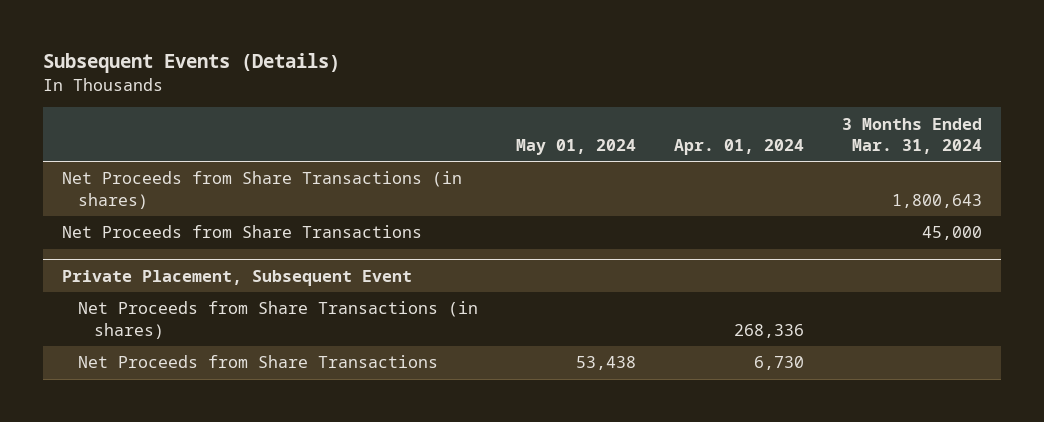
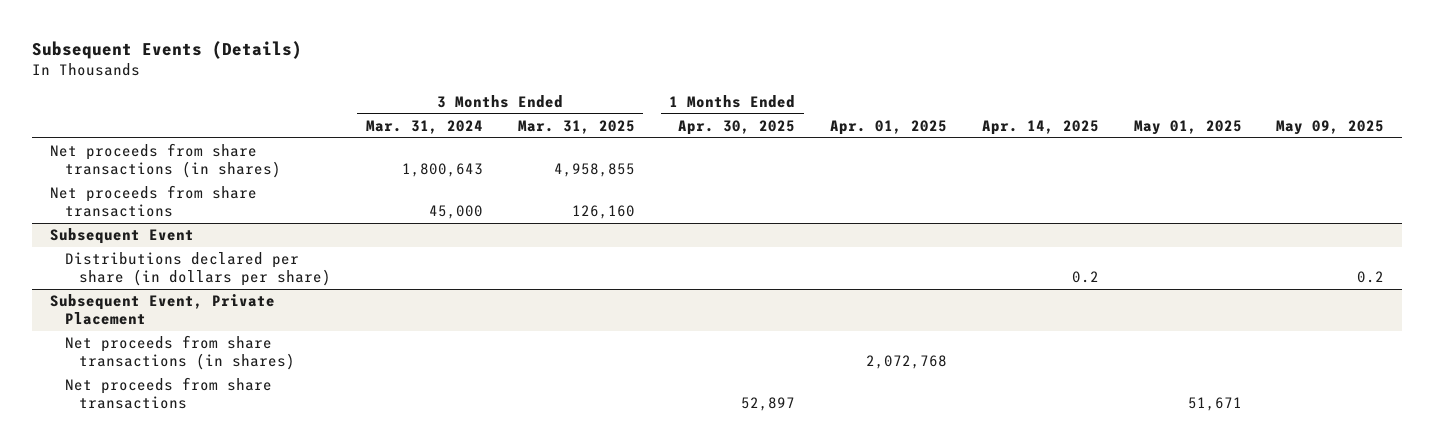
- | May 01, 2024 | Apr. 01, 2024 | 3 Months Ended Mar. 31, 2024
+ | 3 Months Ended Mar. 31, 2024 | 3 Months Ended Mar. 31, 2025 | 1 Months Ended Apr. 30, 2025 | Apr. 01, 2025 | Apr. 14, 2025 | May 01, 2025 | May 09, 2025
- Net Proceeds from Share Transactions (in shares) | | | 1,800,643
- Net Proceeds from Share Transactions | | | 45,000
- Private Placement, Subsequent Event
- Net Proceeds from Share Transactions (in shares) | | 268,336 |
- Net Proceeds from Share Transactions | 53,438 | 6,730 |
+ Net proceeds from share transactions (in shares) | 1,800,643 | 4,958,855 | | | | |
+ Net proceeds from share transactions | 45,000 | 126,160 | | | | |
+ Subsequent Event
+ Distributions declared per share (in dollars per share) | | | | | 0.2 | | 0.2
+ Subsequent Event, Private Placement
+ Net proceeds from share transactions (in shares) | | | | 2,072,768 | | |
+ Net proceeds from share transactions | | | 52,897 | | | 51,671 |

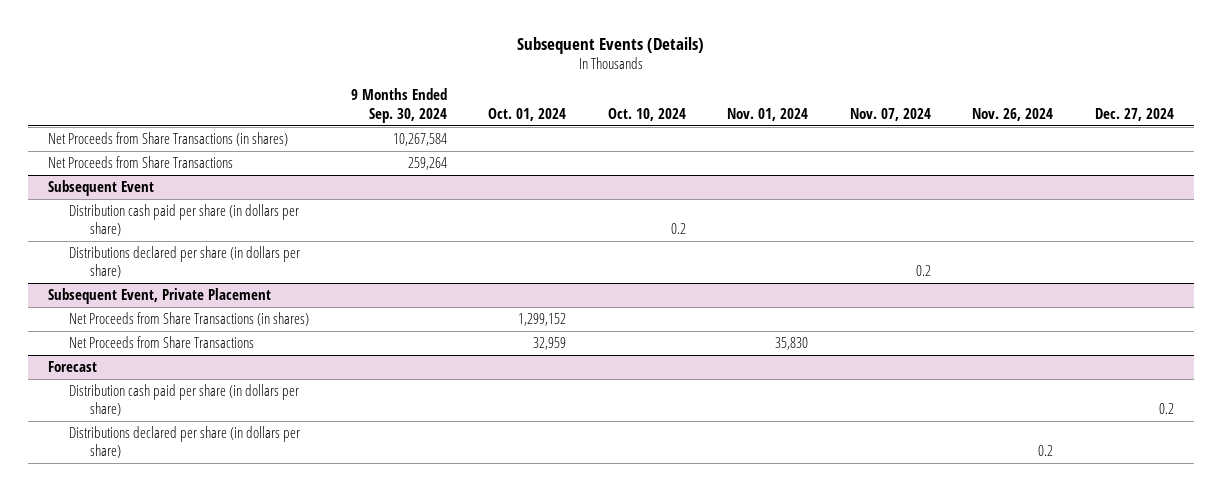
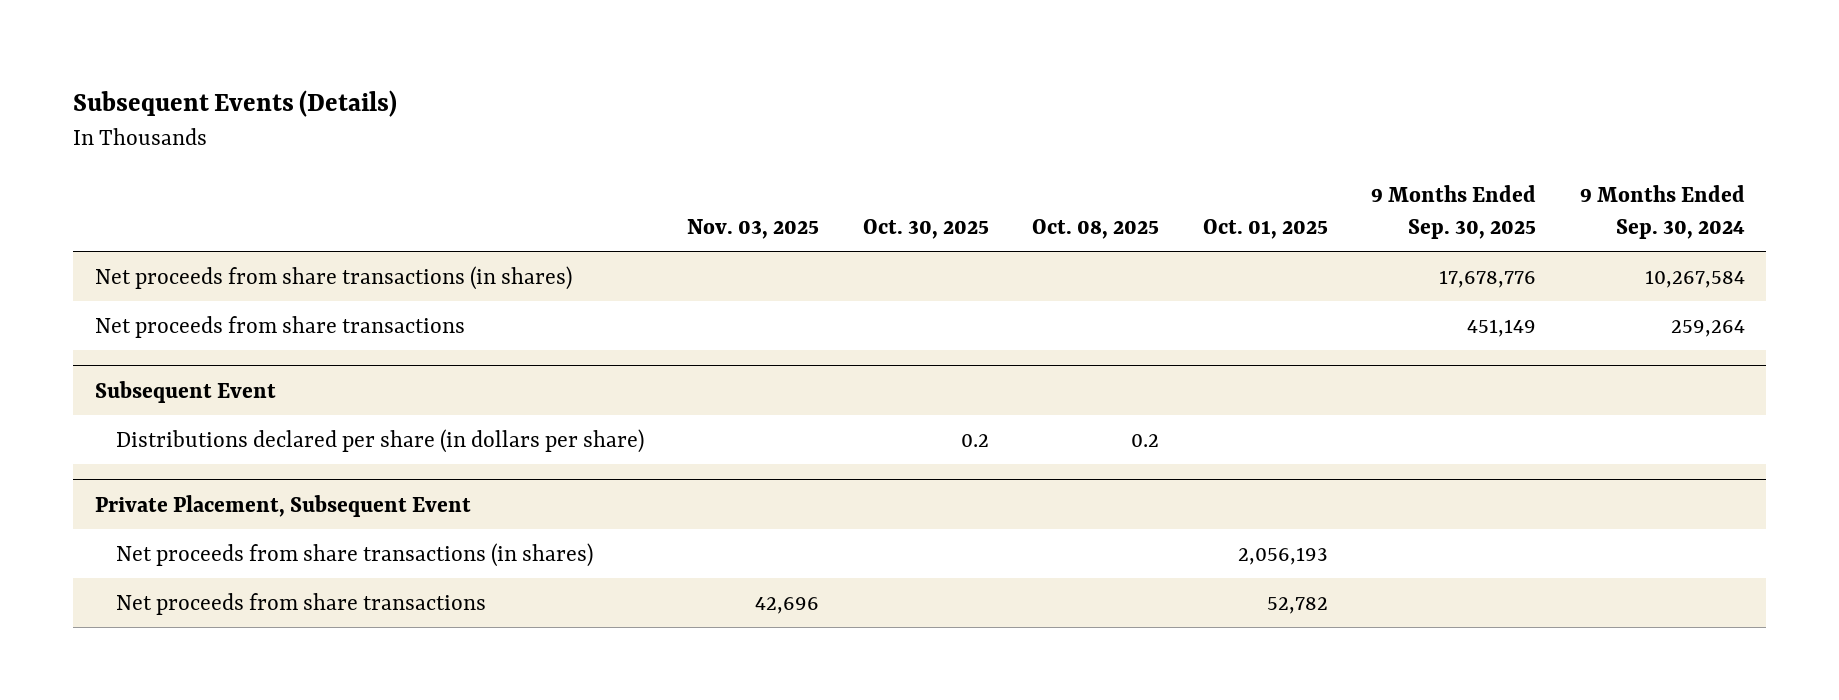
- | 9 Months Ended Sep. 30, 2024 | Oct. 01, 2024 | Oct. 10, 2024 | Nov. 01, 2024 | Nov. 07, 2024 | Nov. 26, 2024 | Dec. 27, 2024
+ | Nov. 03, 2025 | Oct. 30, 2025 | Oct. 08, 2025 | Oct. 01, 2025 | 9 Months Ended Sep. 30, 2025 | 9 Months Ended Sep. 30, 2024
- Net Proceeds from Share Transactions (in shares) | 10,267,584 | | | | | |
- Net Proceeds from Share Transactions | 259,264 | | | | | |
+ Net proceeds from share transactions (in shares) | | | | | 17,678,776 | 10,267,584
+ Net proceeds from share transactions | | | | | 451,149 | 259,264
@ Subsequent Event
- Distribution cash paid per share (in dollars per share) | | | 0.2 | | | |
- Subsequent Event, Private Placement
- Net Proceeds from Share Transactions (in shares) | | 1,299,152 | | | | |
- Net Proceeds from Share Transactions | | 32,959 | | 35,830 | | |
- Forecast
- Distribution cash paid per share (in dollars per share) | | | | | | | 0.2
- Distributions declared per share (in dollars per share) | | | | | | 0.2 |
+ Private Placement, Subsequent Event
+ Net proceeds from share transactions (in shares) | | | | 2,056,193 | |
+ Net proceeds from share transactions | 42,696 | | | 52,782 | |

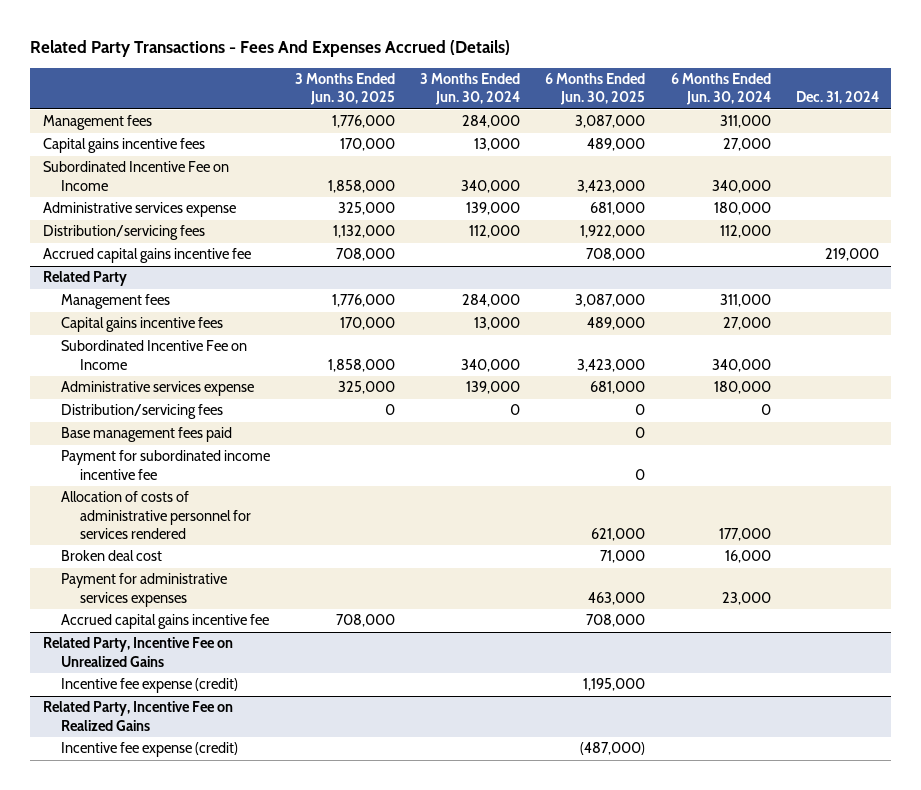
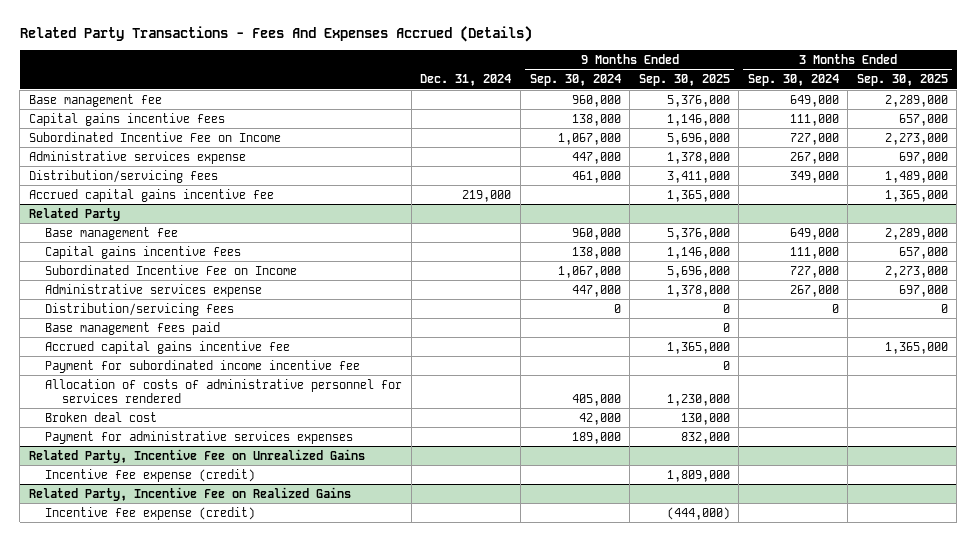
- | 3 Months Ended Jun. 30, 2025 | 3 Months Ended Jun. 30, 2024 | 6 Months Ended Jun. 30, 2025 | 6 Months Ended Jun. 30, 2024 | Dec. 31, 2024
+ | Dec. 31, 2024 | 9 Months Ended Sep. 30, 2024 | 9 Months Ended Sep. 30, 2025 | 3 Months Ended Sep. 30, 2024 | 3 Months Ended Sep. 30, 2025
- Management fees | 1,776,000 | 284,000 | 3,087,000 | 311,000 |
+ Base management fee | | 960,000 | 5,376,000 | 649,000 | 2,289,000
@ Related Party
- Management fees | 1,776,000 | 284,000 | 3,087,000 | 311,000 |
+ Base management fee | | 960,000 | 5,376,000 | 649,000 | 2,289,000
moved up: Accrued capital gains incentive fee | | | 1,365,000 | | 1,365,000

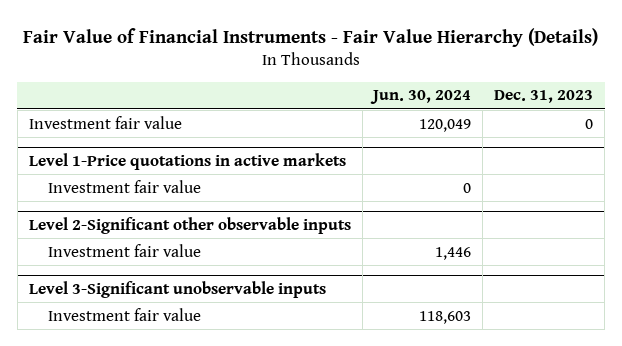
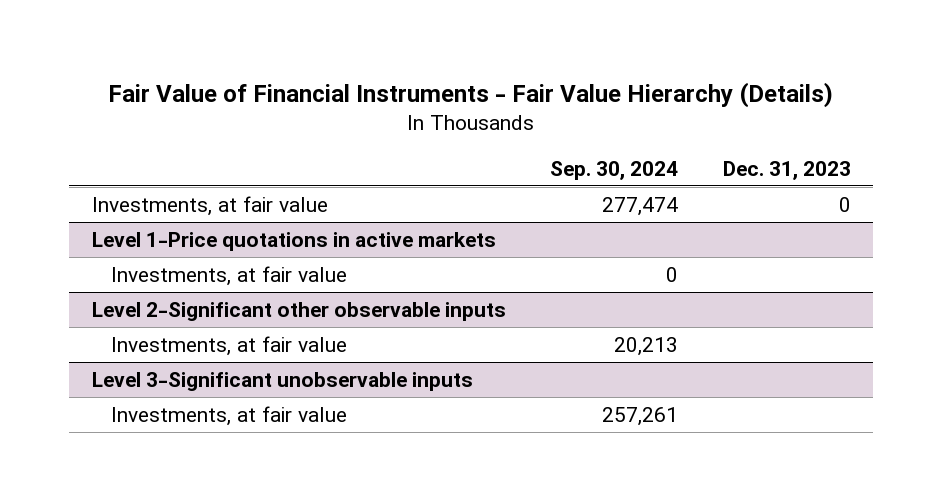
- | Jun. 30, 2024 | Dec. 31, 2023
+ | Sep. 30, 2024 | Dec. 31, 2023
- Investment fair value | 120,049 | 0
+ Investments, at fair value | 277,474 | 0
@ Level 1-Price quotations in active markets
- Investment fair value | 0 |
+ Investments, at fair value | 0 |
@ Level 2-Significant other observable inputs
- Investment fair value | 1,446 |
+ Investments, at fair value | 20,213 |
@ Level 3-Significant unobservable inputs
- Investment fair value | 118,603 |
+ Investments, at fair value | 257,261 |

